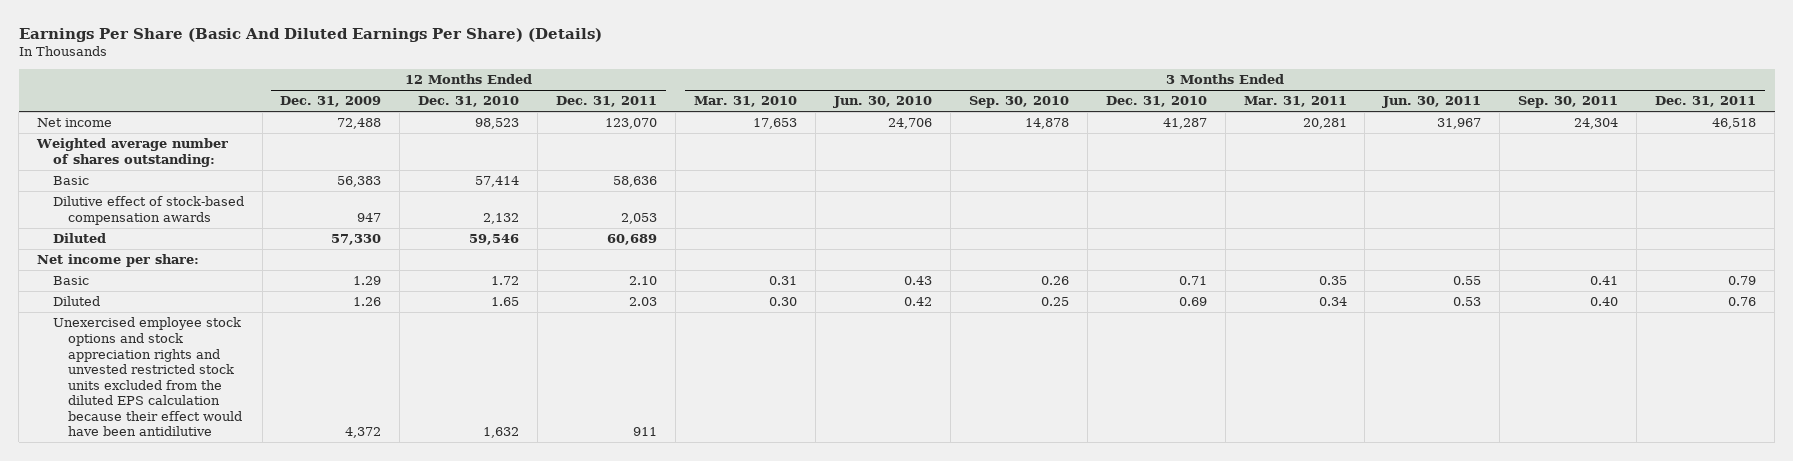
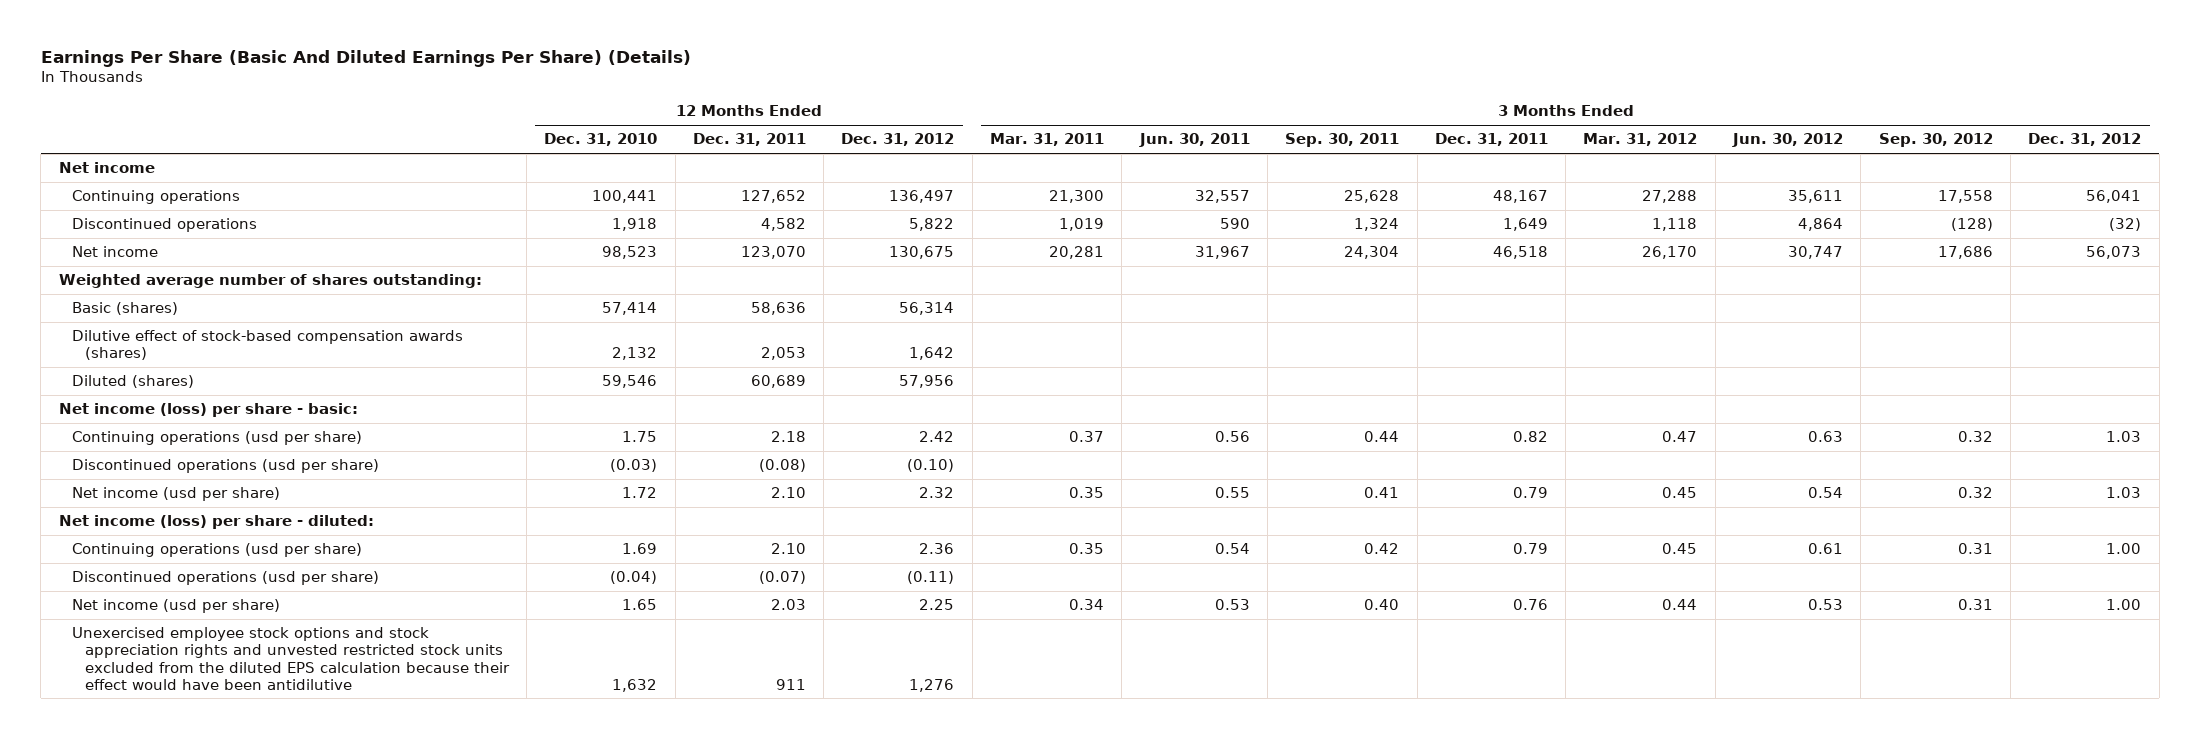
- | 12 Months Ended Dec. 31, 2009 | 12 Months Ended Dec. 31, 2010 | 12 Months Ended Dec. 31, 2011 | 3 Months Ended Mar. 31, 2010 | 3 Months Ended Jun. 30, 2010 | 3 Months Ended Sep. 30, 2010 | 3 Months Ended Dec. 31, 2010 | 3 Months Ended Mar. 31, 2011 | 3 Months Ended Jun. 30, 2011 | 3 Months Ended Sep. 30, 2011 | 3 Months Ended Dec. 31, 2011
+ | 12 Months Ended Dec. 31, 2010 | 12 Months Ended Dec. 31, 2011 | 12 Months Ended Dec. 31, 2012 | 3 Months Ended Mar. 31, 2011 | 3 Months Ended Jun. 30, 2011 | 3 Months Ended Sep. 30, 2011 | 3 Months Ended Dec. 31, 2011 | 3 Months Ended Mar. 31, 2012 | 3 Months Ended Jun. 30, 2012 | 3 Months Ended Sep. 30, 2012 | 3 Months Ended Dec. 31, 2012
+ Net income
+ Continuing operations | 100,441 | 127,652 | 136,497 | 21,300 | 32,557 | 25,628 | 48,167 | 27,288 | 35,611 | 17,558 | 56,041
+ Discontinued operations | 1,918 | 4,582 | 5,822 | 1,019 | 590 | 1,324 | 1,649 | 1,118 | 4,864 | (128) | (32)
- Basic | 56,383 | 57,414 | 58,636 | | | | | | | |
- Dilutive effect of stock-based compensation awards | 947 | 2,132 | 2,053 | | | | | | | |
- Diluted | 57,330 | 59,546 | 60,689 | | | | | | | |
- Net income per share:
- Basic | 1.29 | 1.72 | 2.10 | 0.31 | 0.43 | 0.26 | 0.71 | 0.35 | 0.55 | 0.41 | 0.79
- Diluted | 1.26 | 1.65 | 2.03 | 0.30 | 0.42 | 0.25 | 0.69 | 0.34 | 0.53 | 0.40 | 0.76
+ Basic (shares) | 57,414 | 58,636 | 56,314 | | | | | | | |
+ Dilutive effect of stock-based compensation awards (shares) | 2,132 | 2,053 | 1,642 | | | | | | | |
+ Diluted (shares) | 59,546 | 60,689 | 57,956 | | | | | | | |
+ Net income (loss) per share - basic:
+ Continuing operations (usd per share) | 1.75 | 2.18 | 2.42 | 0.37 | 0.56 | 0.44 | 0.82 | 0.47 | 0.63 | 0.32 | 1.03
+ Discontinued operations (usd per share) | (0.03) | (0.08) | (0.10) | | | | | | | |
+ Net income (usd per share) | 1.72 | 2.10 | 2.32 | 0.35 | 0.55 | 0.41 | 0.79 | 0.45 | 0.54 | 0.32 | 1.03
+ Net income (loss) per share - diluted:
+ Continuing operations (usd per share) | 1.69 | 2.10 | 2.36 | 0.35 | 0.54 | 0.42 | 0.79 | 0.45 | 0.61 | 0.31 | 1.00
+ Discontinued operations (usd per share) | (0.04) | (0.07) | (0.11) | | | | | | | |
+ Net income (usd per share) | 1.65 | 2.03 | 2.25 | 0.34 | 0.53 | 0.40 | 0.76 | 0.44 | 0.53 | 0.31 | 1.00

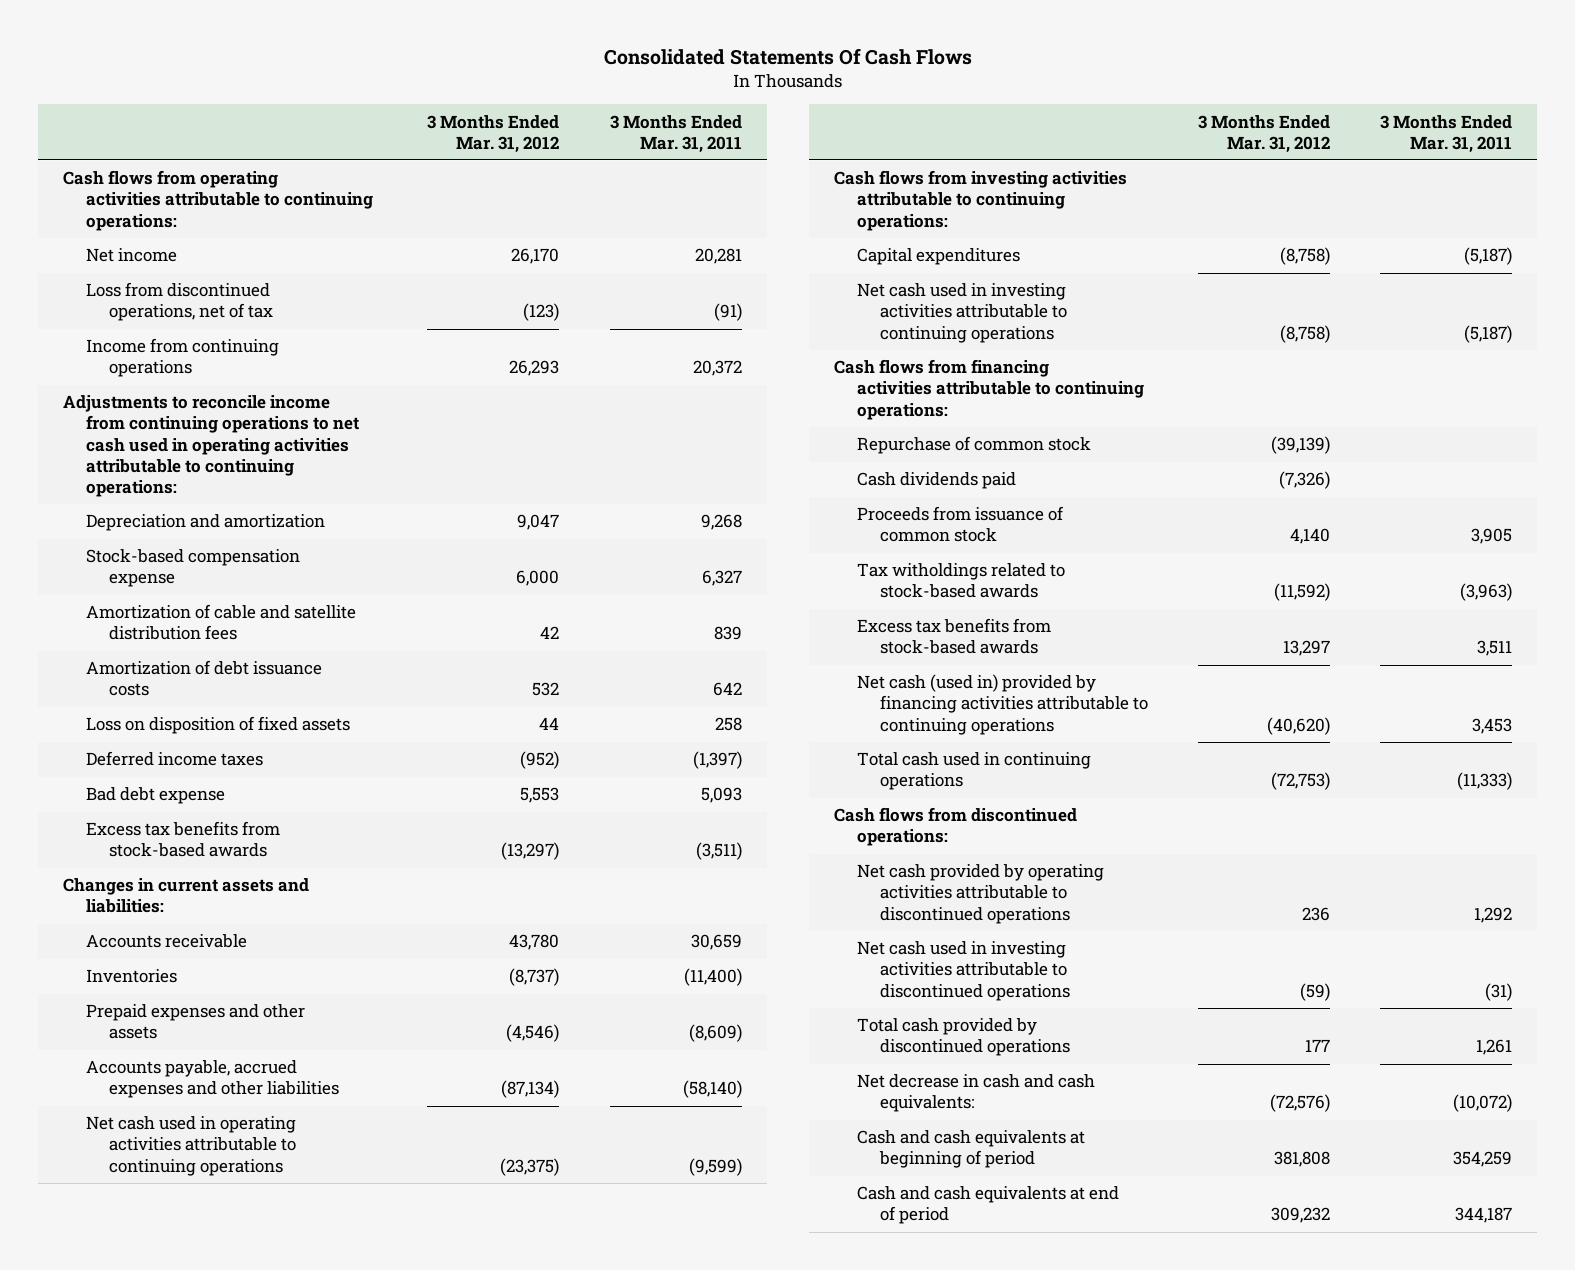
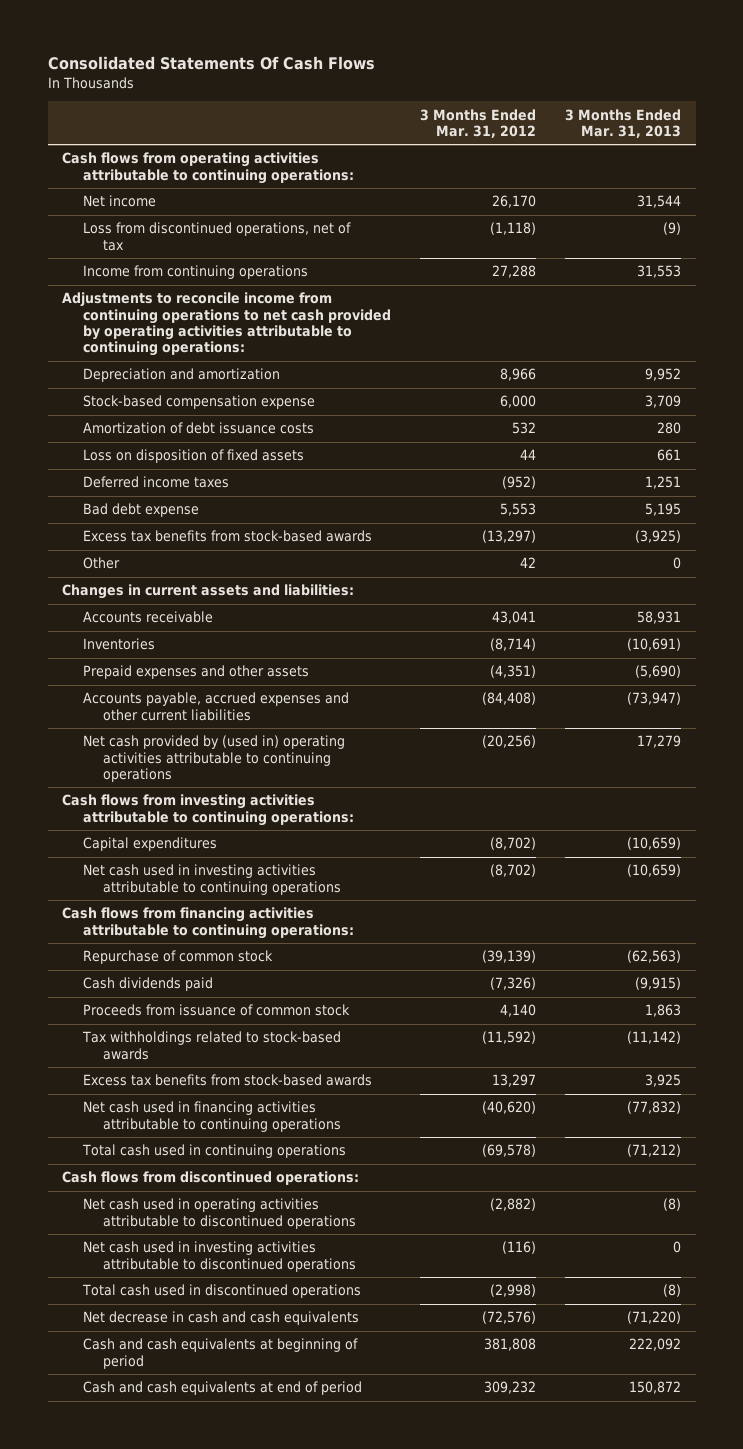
- | 3 Months Ended Mar. 31, 2012 | 3 Months Ended Mar. 31, 2011
+ | 3 Months Ended Mar. 31, 2012 | 3 Months Ended Mar. 31, 2013
- Loss from discontinued operations, net of tax | (123) | (91)
- Income from continuing operations | 26,293 | 20,372
- Adjustments to reconcile income from continuing operations to net cash used in operating activities attributable to continuing operations:
- Depreciation and amortization | 9,047 | 9,268
+ Loss from discontinued operations, net of tax | (1,118) | (9)
+ Income from continuing operations | 27,288 | 31,553
+ Adjustments to reconcile income from continuing operations to net cash provided by operating activities attributable to continuing operations:
+ Depreciation and amortization | 8,966 | 9,952
- Amortization of cable and satellite distribution fees | 42 | 839
+ Other | 42 | 0
- Accounts receivable | 43,780 | 30,659
- Inventories | (8,737) | (11,400)
- Prepaid expenses and other assets | (4,546) | (8,609)
- Accounts payable, accrued expenses and other liabilities | (87,134) | (58,140)
- Net cash used in operating activities attributable to continuing operations | (23,375) | (9,599)
+ Accounts receivable | 43,041 | 58,931
+ Inventories | (8,714) | (10,691)
+ Prepaid expenses and other assets | (4,351) | (5,690)
+ Accounts payable, accrued expenses and other current liabilities | (84,408) | (73,947)
+ Net cash provided by (used in) operating activities attributable to continuing operations | (20,256) | 17,279
- Capital expenditures | (8,758) | (5,187)
- Net cash used in investing activities attributable to continuing operations | (8,758) | (5,187)
+ Capital expenditures | (8,702) | (10,659)
+ Net cash used in investing activities attributable to continuing operations | (8,702) | (10,659)
- Tax witholdings related to stock-based awards | (11,592) | (3,963)
+ Tax withholdings related to stock-based awards | (11,592) | (11,142)
- Net cash (used in) provided by financing activities attributable to continuing operations | (40,620) | 3,453
- Total cash used in continuing operations | (72,753) | (11,333)
+ Net cash used in financing activities attributable to continuing operations | (40,620) | (77,832)
+ Total cash used in continuing operations | (69,578) | (71,212)
- Net cash provided by operating activities attributable to discontinued operations | 236 | 1,292
- Net cash used in investing activities attributable to discontinued operations | (59) | (31)
- Total cash provided by discontinued operations | 177 | 1,261
- Net decrease in cash and cash equivalents: | (72,576) | (10,072)
+ Net cash used in operating activities attributable to discontinued operations | (2,882) | (8)
+ Net cash used in investing activities attributable to discontinued operations | (116) | 0
+ Total cash used in discontinued operations | (2,998) | (8)
+ Net decrease in cash and cash equivalents | (72,576) | (71,220)

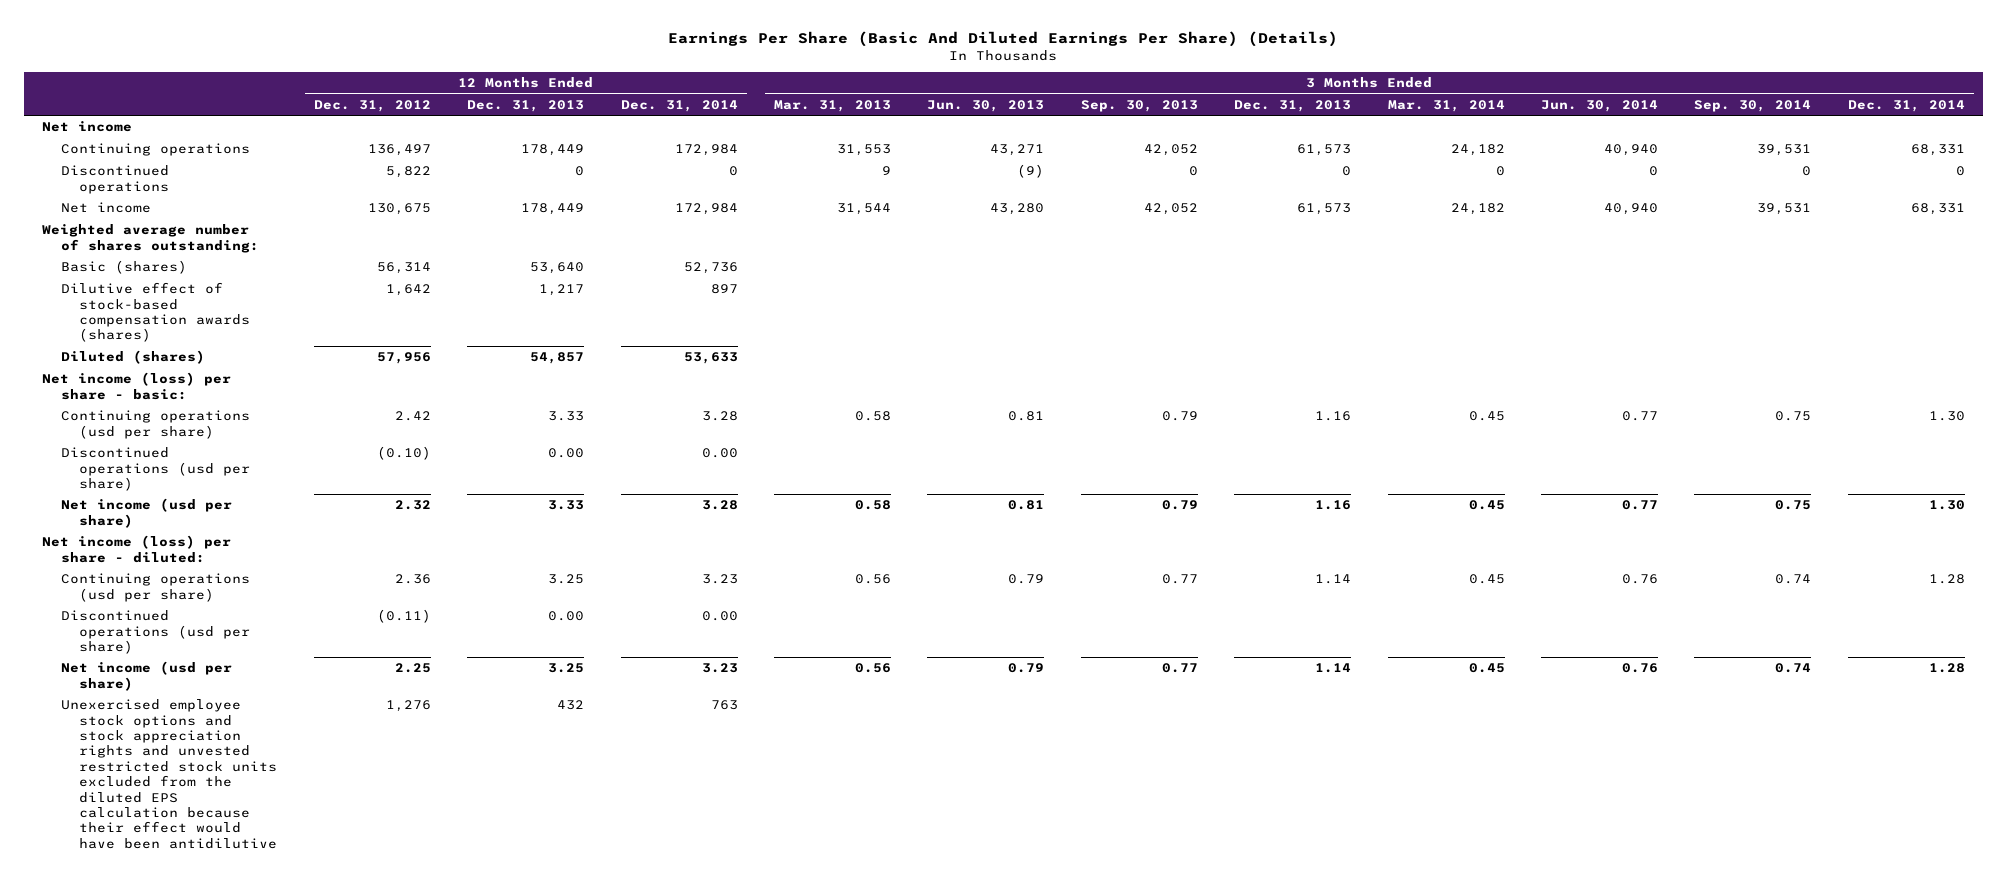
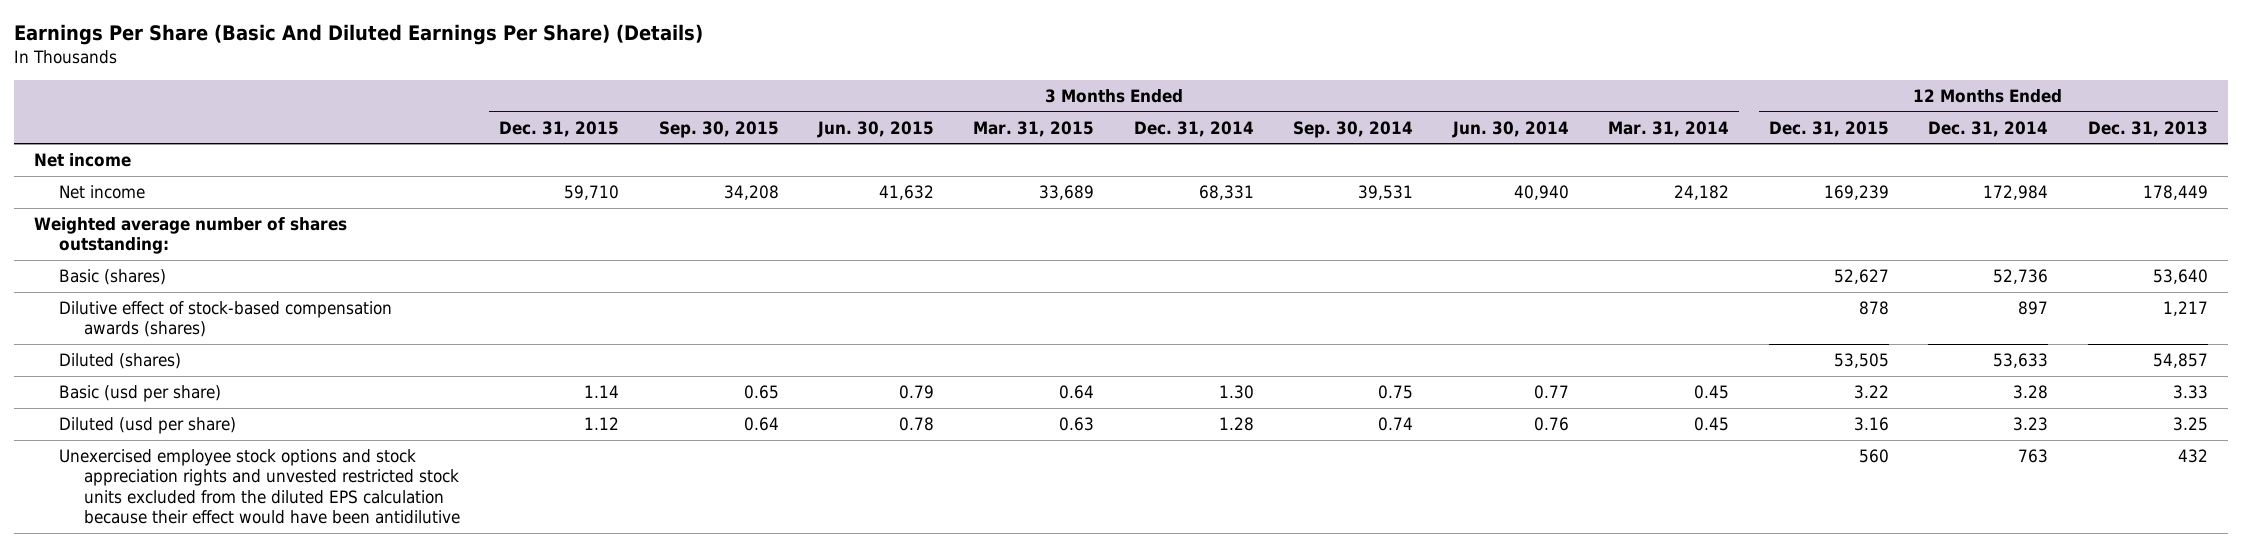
- | 12 Months Ended Dec. 31, 2012 | 12 Months Ended Dec. 31, 2013 | 12 Months Ended Dec. 31, 2014 | 3 Months Ended Mar. 31, 2013 | 3 Months Ended Jun. 30, 2013 | 3 Months Ended Sep. 30, 2013 | 3 Months Ended Dec. 31, 2013 | 3 Months Ended Mar. 31, 2014 | 3 Months Ended Jun. 30, 2014 | 3 Months Ended Sep. 30, 2014 | 3 Months Ended Dec. 31, 2014
+ | 3 Months Ended Dec. 31, 2015 | 3 Months Ended Sep. 30, 2015 | 3 Months Ended Jun. 30, 2015 | 3 Months Ended Mar. 31, 2015 | 3 Months Ended Dec. 31, 2014 | 3 Months Ended Sep. 30, 2014 | 3 Months Ended Jun. 30, 2014 | 3 Months Ended Mar. 31, 2014 | 12 Months Ended Dec. 31, 2015 | 12 Months Ended Dec. 31, 2014 | 12 Months Ended Dec. 31, 2013
- Continuing operations | 136,497 | 178,449 | 172,984 | 31,553 | 43,271 | 42,052 | 61,573 | 24,182 | 40,940 | 39,531 | 68,331
- Discontinued operations | 5,822 | 0 | 0 | 9 | (9) | 0 | 0 | 0 | 0 | 0 | 0
- Net income (loss) per share - basic:
- Continuing operations (usd per share) | 2.42 | 3.33 | 3.28 | 0.58 | 0.81 | 0.79 | 1.16 | 0.45 | 0.77 | 0.75 | 1.30
- Discontinued operations (usd per share) | (0.10) | 0.00 | 0.00 | | | | | | | |
- Net income (usd per share) | 2.32 | 3.33 | 3.28 | 0.58 | 0.81 | 0.79 | 1.16 | 0.45 | 0.77 | 0.75 | 1.30
- Net income (loss) per share - diluted:
- Continuing operations (usd per share) | 2.36 | 3.25 | 3.23 | 0.56 | 0.79 | 0.77 | 1.14 | 0.45 | 0.76 | 0.74 | 1.28
- Discontinued operations (usd per share) | (0.11) | 0.00 | 0.00 | | | | | | | |
- Net income (usd per share) | 2.25 | 3.25 | 3.23 | 0.56 | 0.79 | 0.77 | 1.14 | 0.45 | 0.76 | 0.74 | 1.28
+ Basic (usd per share) | 1.14 | 0.65 | 0.79 | 0.64 | 1.30 | 0.75 | 0.77 | 0.45 | 3.22 | 3.28 | 3.33
+ Diluted (usd per share) | 1.12 | 0.64 | 0.78 | 0.63 | 1.28 | 0.74 | 0.76 | 0.45 | 3.16 | 3.23 | 3.25

